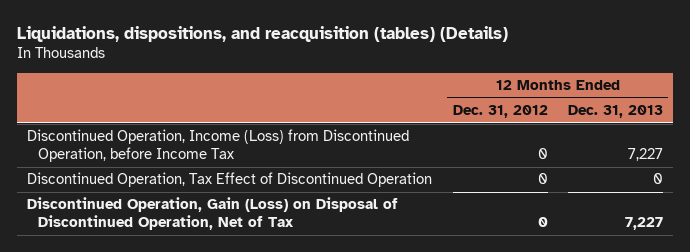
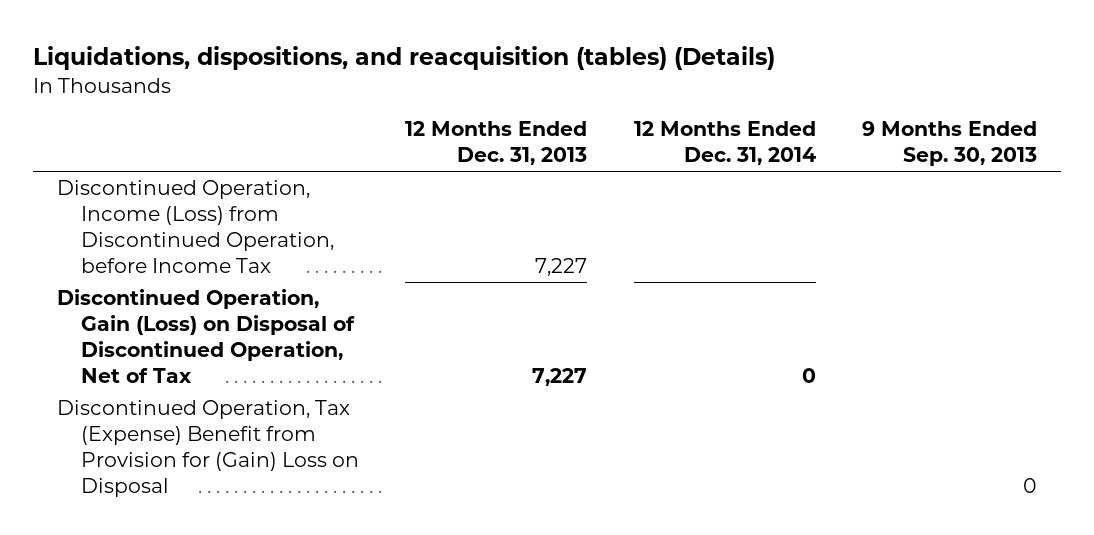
- | 12 Months Ended Dec. 31, 2012 | 12 Months Ended Dec. 31, 2013
+ | 12 Months Ended Dec. 31, 2013 | 12 Months Ended Dec. 31, 2014 | 9 Months Ended Sep. 30, 2013
- Discontinued Operation, Tax Effect of Discontinued Operation | 0 | 0
+ Discontinued Operation, Tax (Expense) Benefit from Provision for (Gain) Loss on Disposal | | | 0

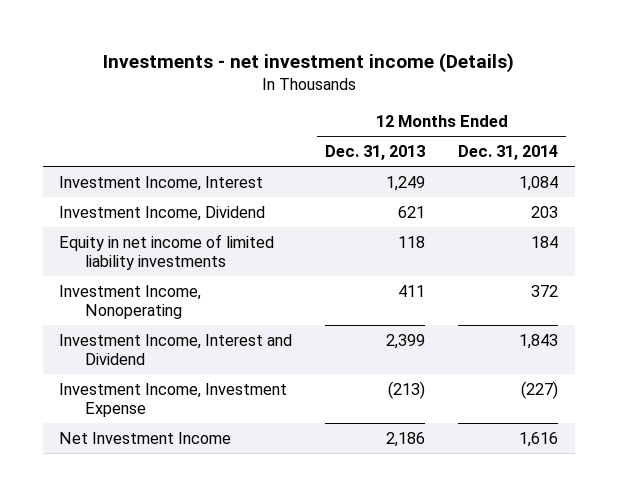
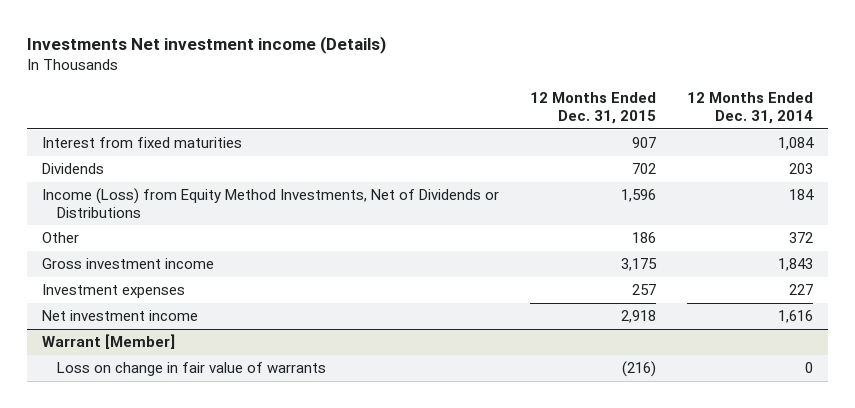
- Investments - net investment income (Details)
+ Investments Net investment income (Details)
- | 12 Months Ended Dec. 31, 2013 | 12 Months Ended Dec. 31, 2014
+ | 12 Months Ended Dec. 31, 2015 | 12 Months Ended Dec. 31, 2014
- Investment Income, Interest | 1,249 | 1,084
- Investment Income, Dividend | 621 | 203
- Equity in net income of limited liability investments | 118 | 184
- Investment Income, Nonoperating | 411 | 372
- Investment Income, Interest and Dividend | 2,399 | 1,843
- Investment Income, Investment Expense | (213) | (227)
- Net Investment Income | 2,186 | 1,616
+ Interest from fixed maturities | 907 | 1,084
+ Dividends | 702 | 203
+ Income (Loss) from Equity Method Investments, Net of Dividends or Distributions | 1,596 | 184
+ Other | 186 | 372
+ Gross investment income | 3,175 | 1,843
+ Investment expenses | 257 | 227
+ Net investment income | 2,918 | 1,616
+ Warrant [Member]
+ Loss on change in fair value of warrants | (216) | 0

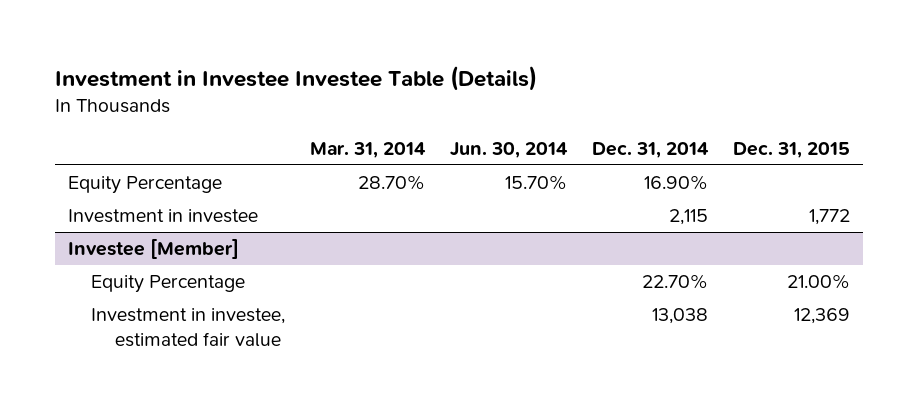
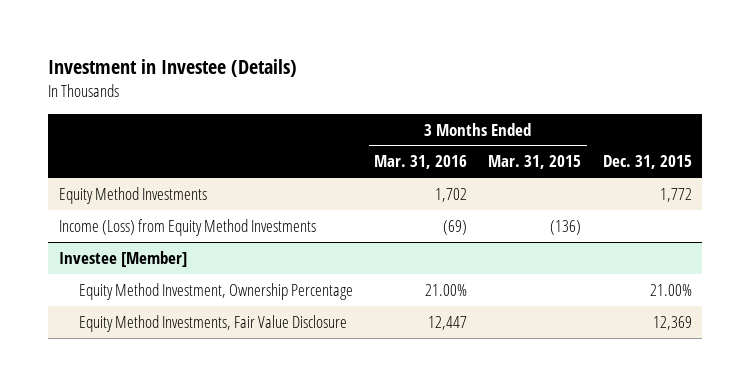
- Investment in Investee Investee Table (Details)
+ Investment in Investee (Details)
- | Mar. 31, 2014 | Jun. 30, 2014 | Dec. 31, 2014 | Dec. 31, 2015
+ | 3 Months Ended Mar. 31, 2016 | 3 Months Ended Mar. 31, 2015 | Dec. 31, 2015
- Equity Percentage | 28.70% | 15.70% | 16.90% |
- Investment in investee | | | 2,115 | 1,772
+ Equity Method Investments | 1,702 | | 1,772
+ Income (Loss) from Equity Method Investments | (69) | (136) |
@ Investee [Member]
- Equity Percentage | | | 22.70% | 21.00%
- Investment in investee, estimated fair value | | | 13,038 | 12,369
+ Equity Method Investment, Ownership Percentage | 21.00% | | 21.00%
+ Equity Method Investments, Fair Value Disclosure | 12,447 | | 12,369

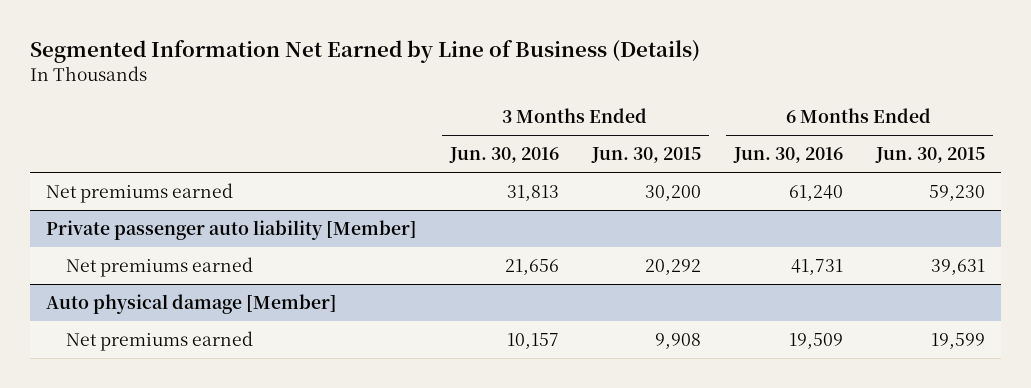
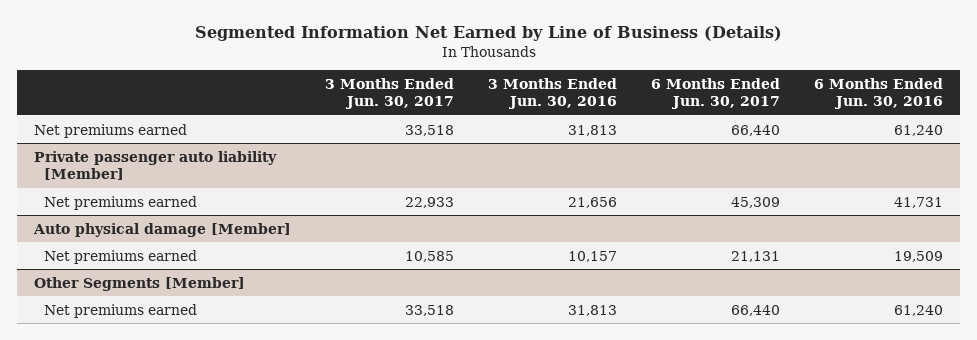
- | 3 Months Ended Jun. 30, 2016 | 3 Months Ended Jun. 30, 2015 | 6 Months Ended Jun. 30, 2016 | 6 Months Ended Jun. 30, 2015
+ | 3 Months Ended Jun. 30, 2017 | 3 Months Ended Jun. 30, 2016 | 6 Months Ended Jun. 30, 2017 | 6 Months Ended Jun. 30, 2016
+ Other Segments [Member]
+ Net premiums earned | 33,518 | 31,813 | 66,440 | 61,240

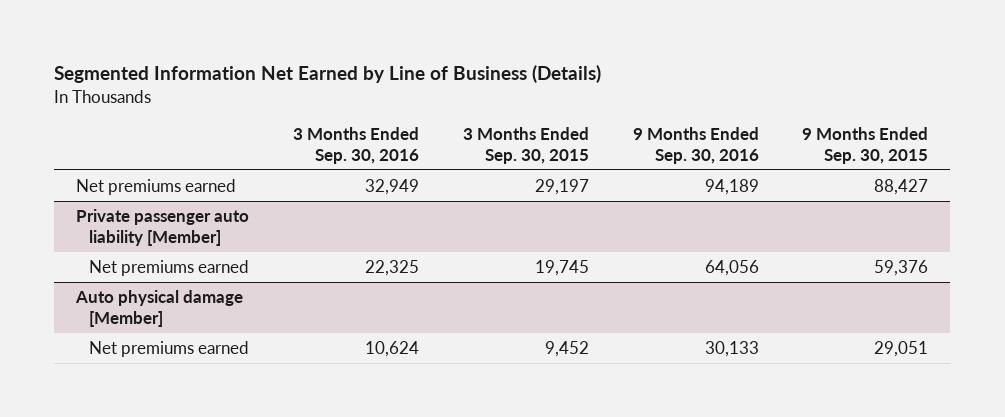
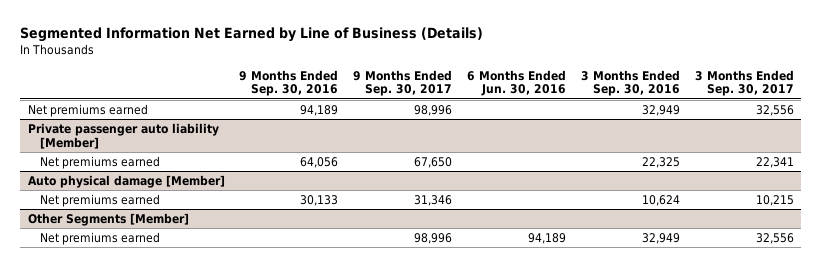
- | 3 Months Ended Sep. 30, 2016 | 3 Months Ended Sep. 30, 2015 | 9 Months Ended Sep. 30, 2016 | 9 Months Ended Sep. 30, 2015
+ | 9 Months Ended Sep. 30, 2016 | 9 Months Ended Sep. 30, 2017 | 6 Months Ended Jun. 30, 2016 | 3 Months Ended Sep. 30, 2016 | 3 Months Ended Sep. 30, 2017
+ Other Segments [Member]
+ Net premiums earned | | 98,996 | 94,189 | 32,949 | 32,556

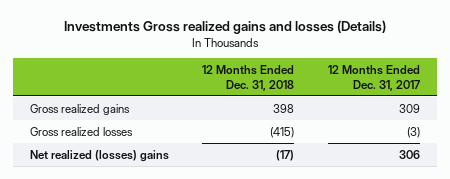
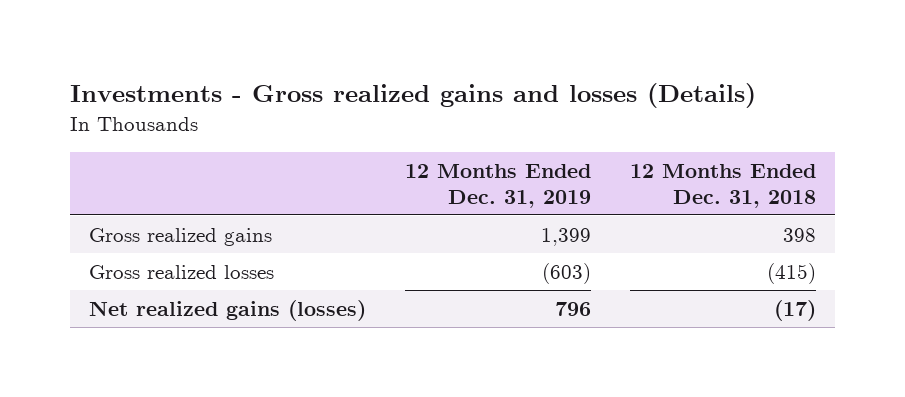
- Investments Gross realized gains and losses (Details)
+ Investments - Gross realized gains and losses (Details)
- | 12 Months Ended Dec. 31, 2018 | 12 Months Ended Dec. 31, 2017
+ | 12 Months Ended Dec. 31, 2019 | 12 Months Ended Dec. 31, 2018
- Net realized (losses) gains | (17) | 306
+ Net realized gains (losses) | 796 | (17)

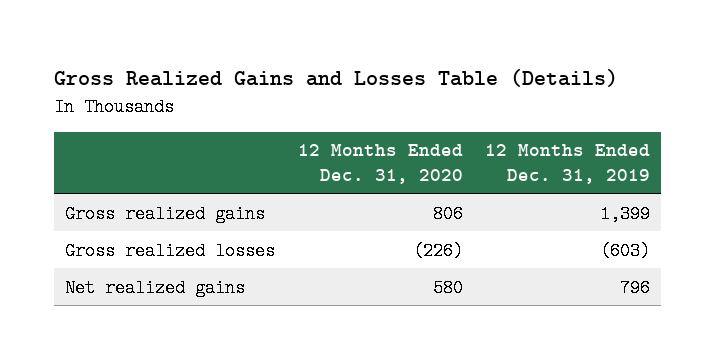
- Investments - Gross realized gains and losses (Details)
+ Gross Realized Gains and Losses Table (Details)
- | 12 Months Ended Dec. 31, 2019 | 12 Months Ended Dec. 31, 2018
+ | 12 Months Ended Dec. 31, 2020 | 12 Months Ended Dec. 31, 2019
- Net realized gains (losses) | 796 | (17)
+ Net realized gains | 580 | 796

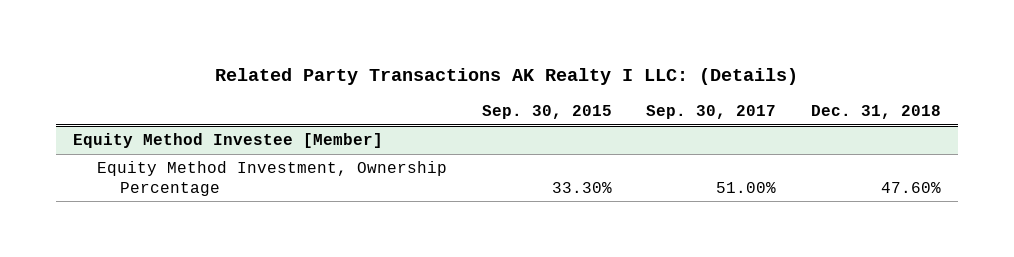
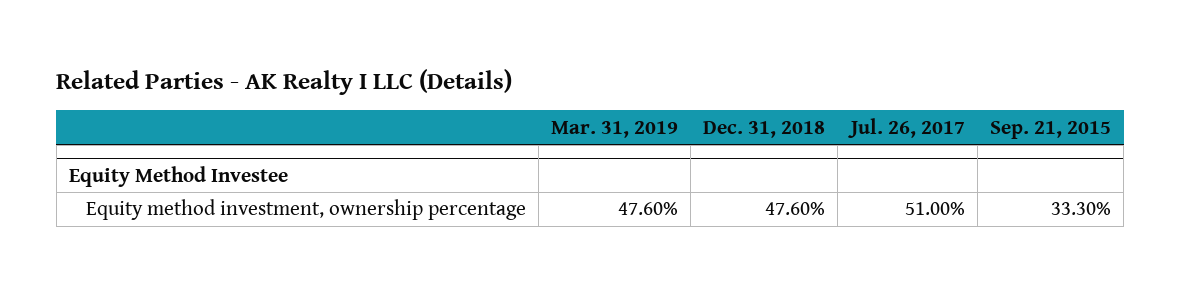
- Related Party Transactions AK Realty I LLC: (Details)
+ Related Parties - AK Realty I LLC (Details)
- | Sep. 30, 2015 | Sep. 30, 2017 | Dec. 31, 2018
+ | Mar. 31, 2019 | Dec. 31, 2018 | Jul. 26, 2017 | Sep. 21, 2015
- Equity Method Investee [Member]
- Equity Method Investment, Ownership Percentage | 33.30% | 51.00% | 47.60%
+ Equity Method Investee
+ Equity method investment, ownership percentage | 47.60% | 47.60% | 51.00% | 33.30%

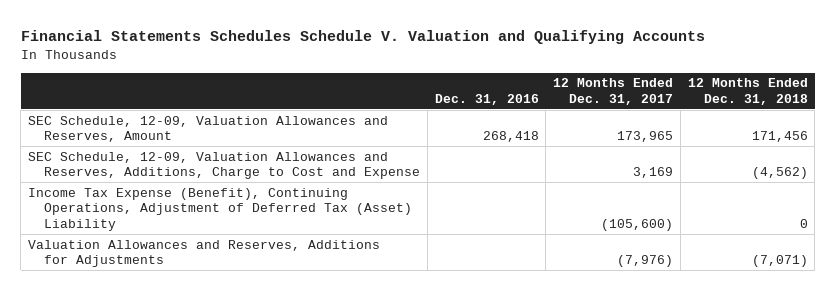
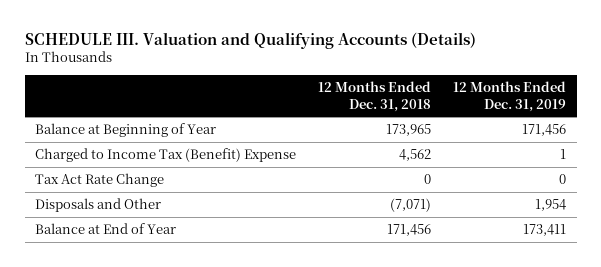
- Financial Statements Schedules Schedule V. Valuation and Qualifying Accounts
+ SCHEDULE III. Valuation and Qualifying Accounts (Details)
- | Dec. 31, 2016 | 12 Months Ended Dec. 31, 2017 | 12 Months Ended Dec. 31, 2018
+ | 12 Months Ended Dec. 31, 2018 | 12 Months Ended Dec. 31, 2019
- SEC Schedule, 12-09, Valuation Allowances and Reserves, Amount | 268,418 | 173,965 | 171,456
- SEC Schedule, 12-09, Valuation Allowances and Reserves, Additions, Charge to Cost and Expense | | 3,169 | (4,562)
- Income Tax Expense (Benefit), Continuing Operations, Adjustment of Deferred Tax (Asset) Liability | | (105,600) | 0
- Valuation Allowances and Reserves, Additions for Adjustments | | (7,976) | (7,071)
+ Balance at Beginning of Year | 173,965 | 171,456
+ Charged to Income Tax (Benefit) Expense | 4,562 | 1
+ Tax Act Rate Change | 0 | 0
+ Disposals and Other | (7,071) | 1,954
+ Balance at End of Year | 171,456 | 173,411

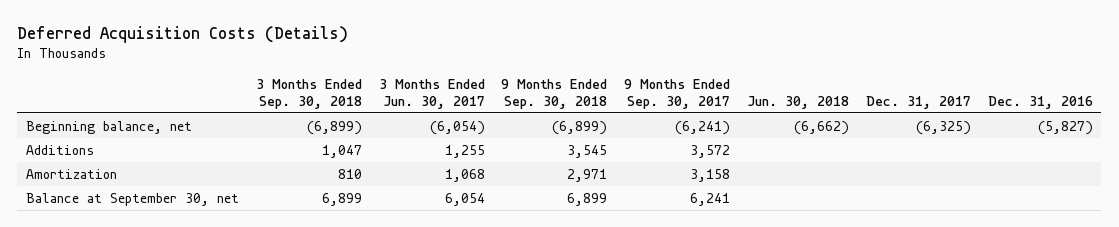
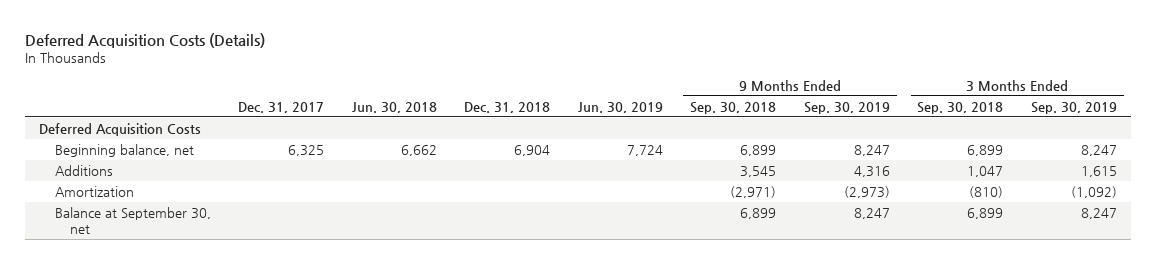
- | 3 Months Ended Sep. 30, 2018 | 3 Months Ended Jun. 30, 2017 | 9 Months Ended Sep. 30, 2018 | 9 Months Ended Sep. 30, 2017 | Jun. 30, 2018 | Dec. 31, 2017 | Dec. 31, 2016
+ | Dec. 31, 2017 | Jun. 30, 2018 | Dec. 31, 2018 | Jun. 30, 2019 | 9 Months Ended Sep. 30, 2018 | 9 Months Ended Sep. 30, 2019 | 3 Months Ended Sep. 30, 2018 | 3 Months Ended Sep. 30, 2019
- Beginning balance, net | (6,899) | (6,054) | (6,899) | (6,241) | (6,662) | (6,325) | (5,827)
+ Deferred Acquisition Costs
+ Beginning balance, net | 6,325 | 6,662 | 6,904 | 7,724 | 6,899 | 8,247 | 6,899 | 8,247
- Amortization | 810 | 1,068 | 2,971 | 3,158 | | |
+ Amortization | | | | | (2,971) | (2,973) | (810) | (1,092)

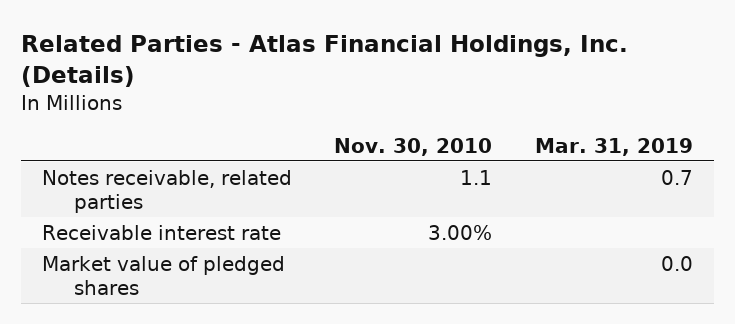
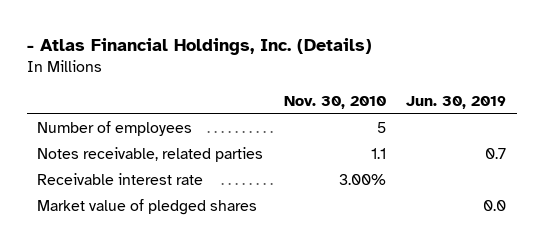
- Related Parties - Atlas Financial Holdings, Inc. (Details)
+ - Atlas Financial Holdings, Inc. (Details)
- | Nov. 30, 2010 | Mar. 31, 2019
+ | Nov. 30, 2010 | Jun. 30, 2019
+ Number of employees | 5 |

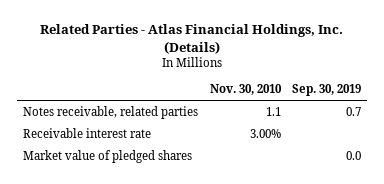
- - Atlas Financial Holdings, Inc. (Details)
+ Related Parties - Atlas Financial Holdings, Inc. (Details)
- | Nov. 30, 2010 | Jun. 30, 2019
+ | Nov. 30, 2010 | Sep. 30, 2019
- Number of employees | 5 |

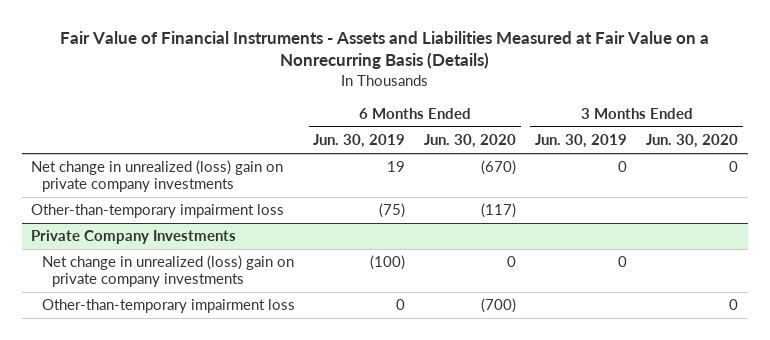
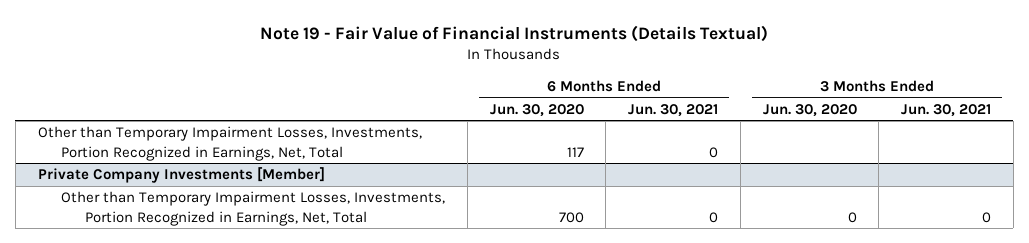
- Fair Value of Financial Instruments - Assets and Liabilities Measured at Fair Value on a Nonrecurring Basis (Details)
+ Note 19 - Fair Value of Financial Instruments (Details Textual)
- | 6 Months Ended Jun. 30, 2019 | 6 Months Ended Jun. 30, 2020 | 3 Months Ended Jun. 30, 2019 | 3 Months Ended Jun. 30, 2020
+ | 6 Months Ended Jun. 30, 2020 | 6 Months Ended Jun. 30, 2021 | 3 Months Ended Jun. 30, 2020 | 3 Months Ended Jun. 30, 2021
- Net change in unrealized (loss) gain on private company investments | 19 | (670) | 0 | 0
- Other-than-temporary impairment loss | (75) | (117) | |
- Private Company Investments
- Net change in unrealized (loss) gain on private company investments | (100) | 0 | 0 |
- Other-than-temporary impairment loss | 0 | (700) | | 0
+ Other than Temporary Impairment Losses, Investments, Portion Recognized in Earnings, Net, Total | 117 | 0 | |
+ Private Company Investments [Member]
+ Other than Temporary Impairment Losses, Investments, Portion Recognized in Earnings, Net, Total | 700 | 0 | 0 | 0

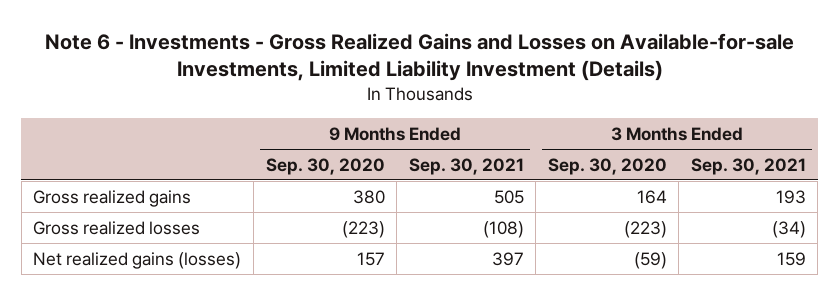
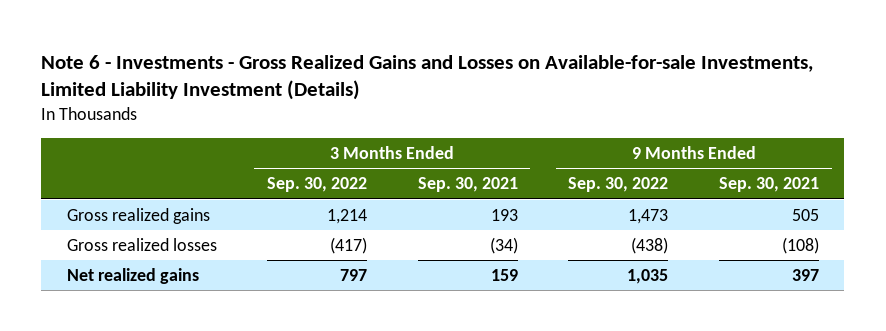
- | 9 Months Ended Sep. 30, 2020 | 9 Months Ended Sep. 30, 2021 | 3 Months Ended Sep. 30, 2020 | 3 Months Ended Sep. 30, 2021
+ | 3 Months Ended Sep. 30, 2022 | 3 Months Ended Sep. 30, 2021 | 9 Months Ended Sep. 30, 2022 | 9 Months Ended Sep. 30, 2021
- Net realized gains (losses) | 157 | 397 | (59) | 159
+ Net realized gains | 797 | 159 | 1,035 | 397

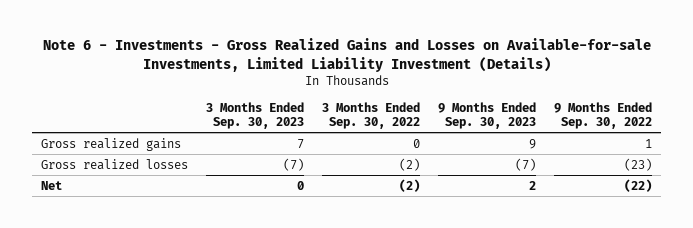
- | 3 Months Ended Sep. 30, 2022 | 3 Months Ended Sep. 30, 2021 | 9 Months Ended Sep. 30, 2022 | 9 Months Ended Sep. 30, 2021
+ | 3 Months Ended Sep. 30, 2023 | 3 Months Ended Sep. 30, 2022 | 9 Months Ended Sep. 30, 2023 | 9 Months Ended Sep. 30, 2022
- Gross realized gains | 1,214 | 193 | 1,473 | 505
- Gross realized losses | (417) | (34) | (438) | (108)
- Net realized gains | 797 | 159 | 1,035 | 397
+ Gross realized gains | 7 | 0 | 9 | 1
+ Gross realized losses | (7) | (2) | (7) | (23)
+ Net | 0 | (2) | 2 | (22)

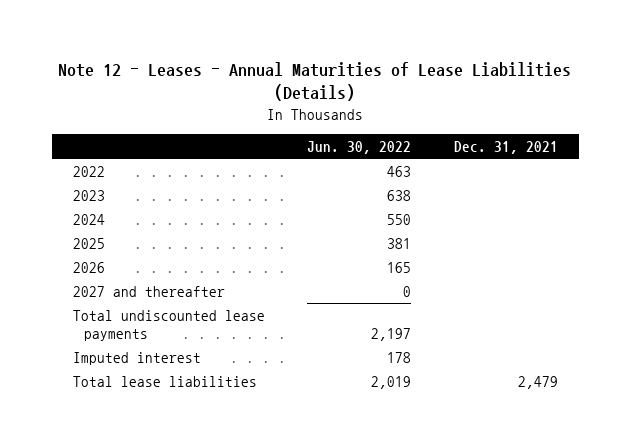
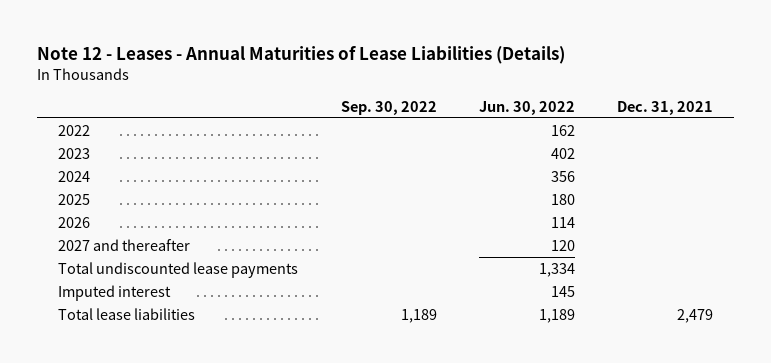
- | Jun. 30, 2022 | Dec. 31, 2021
+ | Sep. 30, 2022 | Jun. 30, 2022 | Dec. 31, 2021
- 2022 | 463 |
- 2023 | 638 |
- 2024 | 550 |
- 2025 | 381 |
- 2026 | 165 |
- 2027 and thereafter | 0 |
- Total undiscounted lease payments | 2,197 |
- Imputed interest | 178 |
- Total lease liabilities | 2,019 | 2,479
+ 2022 | | 162 |
+ 2023 | | 402 |
+ 2024 | | 356 |
+ 2025 | | 180 |
+ 2026 | | 114 |
+ 2027 and thereafter | | 120 |
+ Total undiscounted lease payments | | 1,334 |
+ Imputed interest | | 145 |
+ Total lease liabilities | 1,189 | 1,189 | 2,479

